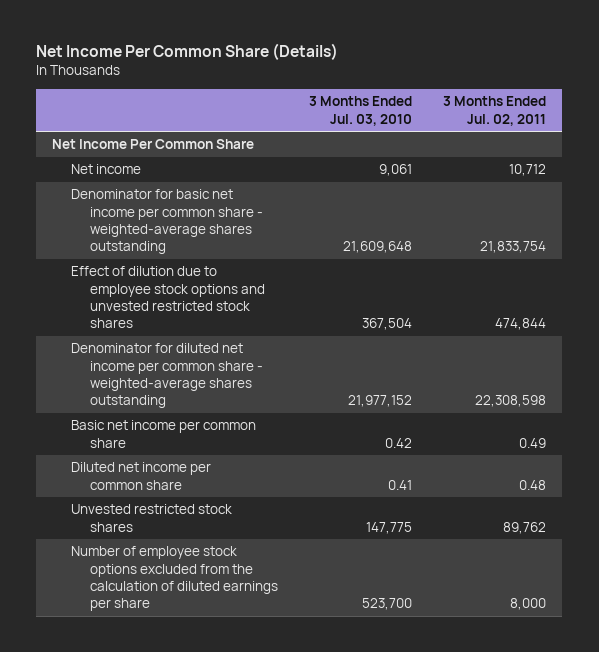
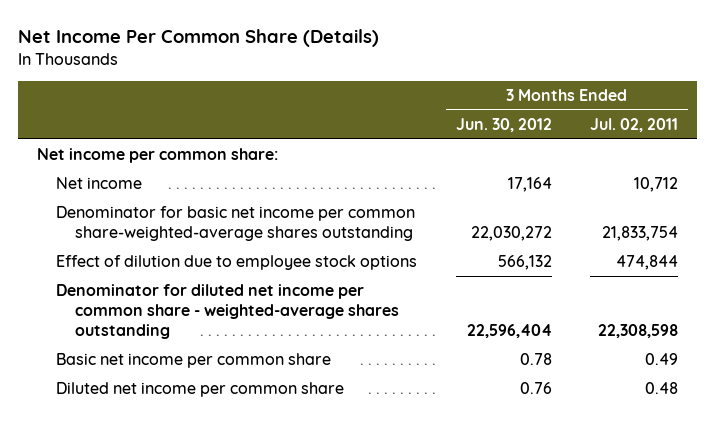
- | 3 Months Ended Jul. 03, 2010 | 3 Months Ended Jul. 02, 2011
+ | 3 Months Ended Jun. 30, 2012 | 3 Months Ended Jul. 02, 2011
- Net Income Per Common Share
+ Net income per common share:
- Denominator for basic net income per common share - weighted-average shares outstanding | 21,609,648 | 21,833,754
- Effect of dilution due to employee stock options and unvested restricted stock shares | 367,504 | 474,844
+ Denominator for basic net income per common share-weighted-average shares outstanding | 22,030,272 | 21,833,754
+ Effect of dilution due to employee stock options | 566,132 | 474,844
- Unvested restricted stock shares | 147,775 | 89,762
- Number of employee stock options excluded from the calculation of diluted earnings per share | 523,700 | 8,000

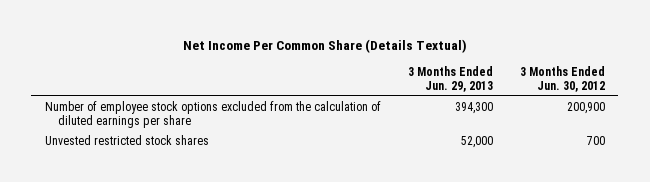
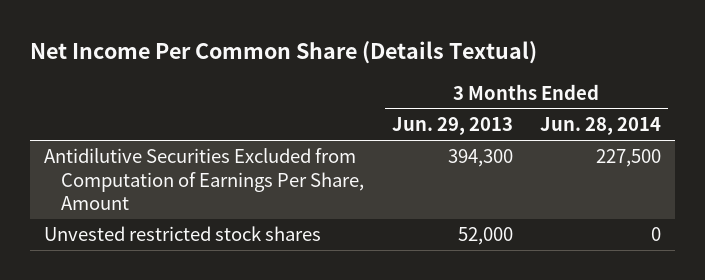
- | 3 Months Ended Jun. 29, 2013 | 3 Months Ended Jun. 30, 2012
+ | 3 Months Ended Jun. 29, 2013 | 3 Months Ended Jun. 28, 2014
- Number of employee stock options excluded from the calculation of diluted earnings per share | 394,300 | 200,900
+ Antidilutive Securities Excluded from Computation of Earnings Per Share, Amount | 394,300 | 227,500

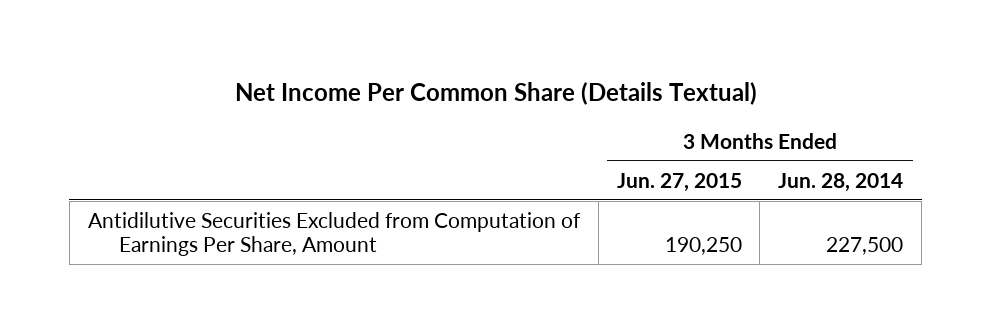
- | 3 Months Ended Jun. 29, 2013 | 3 Months Ended Jun. 28, 2014
+ | 3 Months Ended Jun. 27, 2015 | 3 Months Ended Jun. 28, 2014
- Unvested restricted stock shares | 52,000 | 0

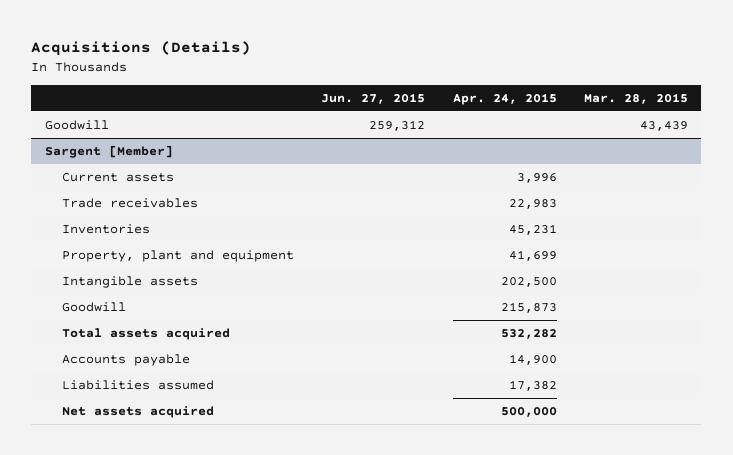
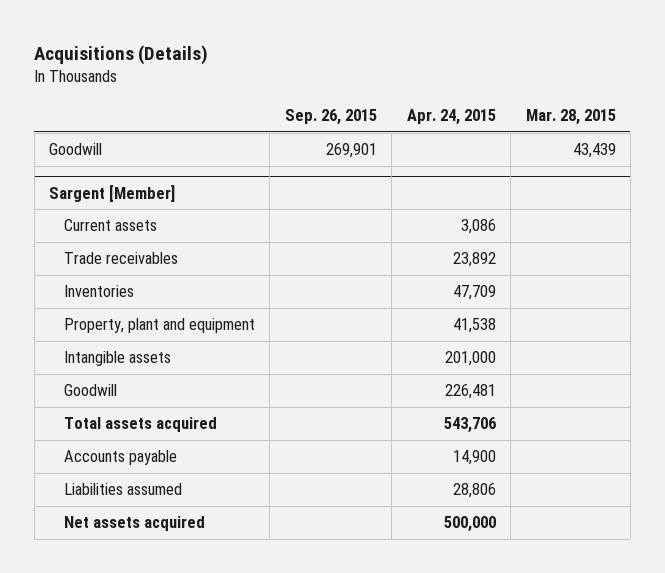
- | Jun. 27, 2015 | Apr. 24, 2015 | Mar. 28, 2015
+ | Sep. 26, 2015 | Apr. 24, 2015 | Mar. 28, 2015
@ Sargent [Member]
- Current assets | | 3,996 |
- Trade receivables | | 22,983 |
- Inventories | | 45,231 |
- Property, plant and equipment | | 41,699 |
- Intangible assets | | 202,500 |
- Goodwill | | 215,873 |
- Total assets acquired | | 532,282 |
+ Current assets | | 3,086 |
+ Trade receivables | | 23,892 |
+ Inventories | | 47,709 |
+ Property, plant and equipment | | 41,538 |
+ Intangible assets | | 201,000 |
+ Goodwill | | 226,481 |
+ Total assets acquired | | 543,706 |
- Liabilities assumed | | 17,382 |
+ Liabilities assumed | | 28,806 |

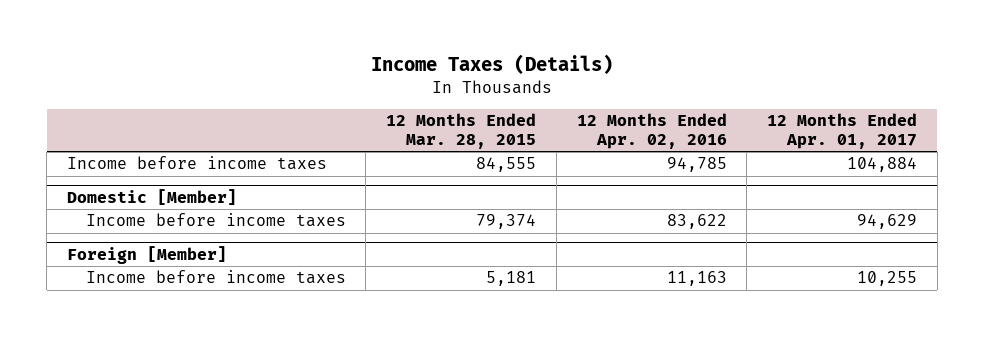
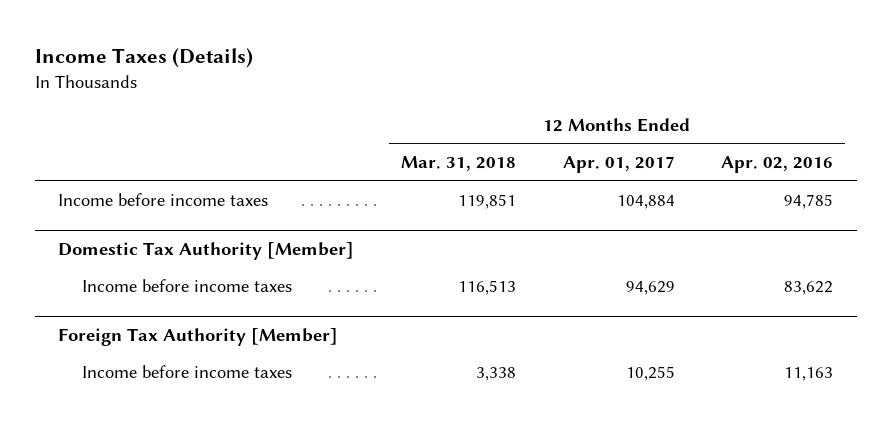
- | 12 Months Ended Mar. 28, 2015 | 12 Months Ended Apr. 02, 2016 | 12 Months Ended Apr. 01, 2017
+ | 12 Months Ended Mar. 31, 2018 | 12 Months Ended Apr. 01, 2017 | 12 Months Ended Apr. 02, 2016
- Domestic [Member]
+ Domestic Tax Authority [Member]
- Foreign [Member]
+ Foreign Tax Authority [Member]

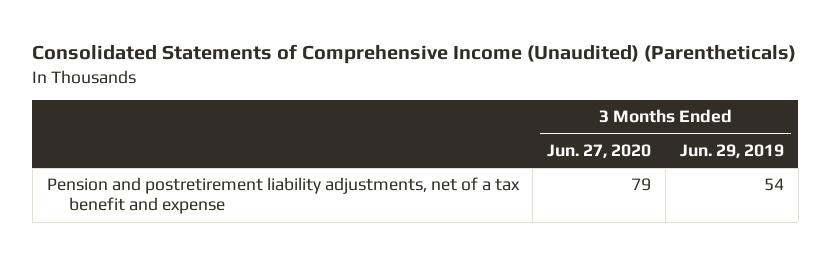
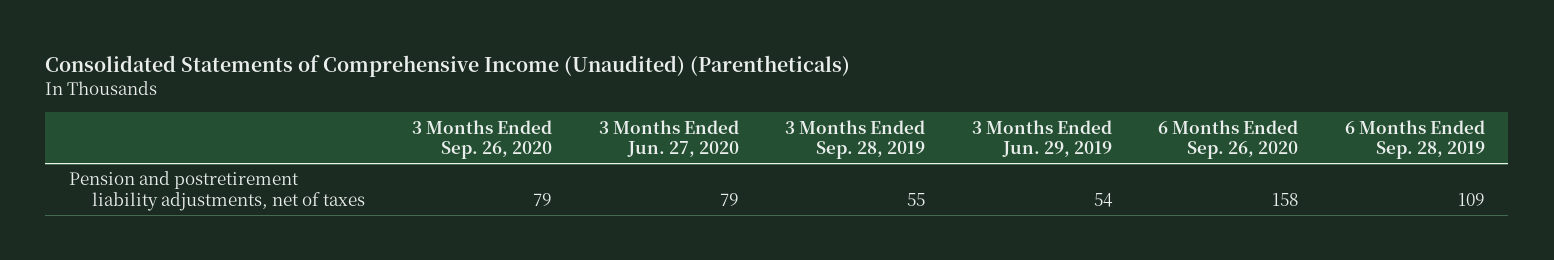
- | 3 Months Ended Jun. 27, 2020 | 3 Months Ended Jun. 29, 2019
+ | 3 Months Ended Sep. 26, 2020 | 3 Months Ended Jun. 27, 2020 | 3 Months Ended Sep. 28, 2019 | 3 Months Ended Jun. 29, 2019 | 6 Months Ended Sep. 26, 2020 | 6 Months Ended Sep. 28, 2019
- Pension and postretirement liability adjustments, net of a tax benefit and expense | 79 | 54
+ Pension and postretirement liability adjustments, net of taxes | 79 | 79 | 55 | 54 | 158 | 109

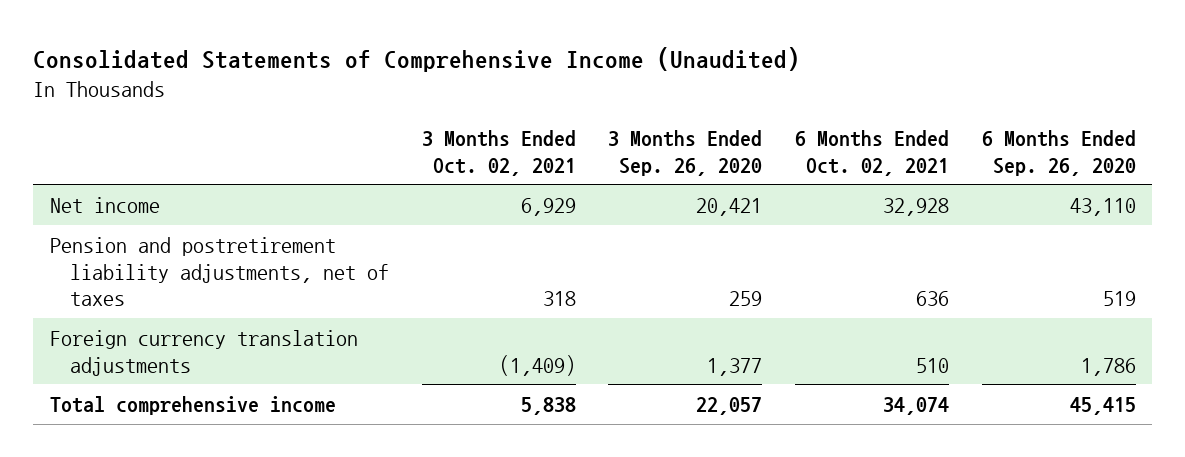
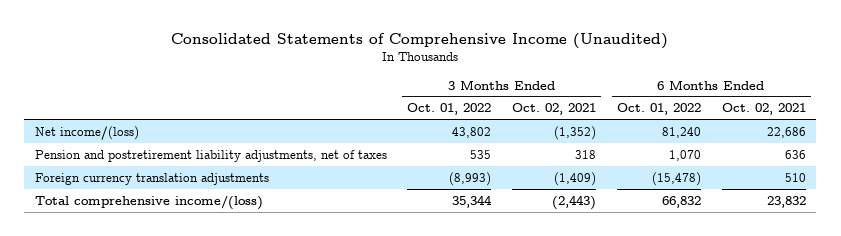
- | 3 Months Ended Oct. 02, 2021 | 3 Months Ended Sep. 26, 2020 | 6 Months Ended Oct. 02, 2021 | 6 Months Ended Sep. 26, 2020
+ | 3 Months Ended Oct. 01, 2022 | 3 Months Ended Oct. 02, 2021 | 6 Months Ended Oct. 01, 2022 | 6 Months Ended Oct. 02, 2021
- Net income | 6,929 | 20,421 | 32,928 | 43,110
+ Net income/(loss) | 43,802 | (1,352) | 81,240 | 22,686
- Total comprehensive income | 5,838 | 22,057 | 34,074 | 45,415
+ Total comprehensive income/(loss) | 35,344 | (2,443) | 66,832 | 23,832

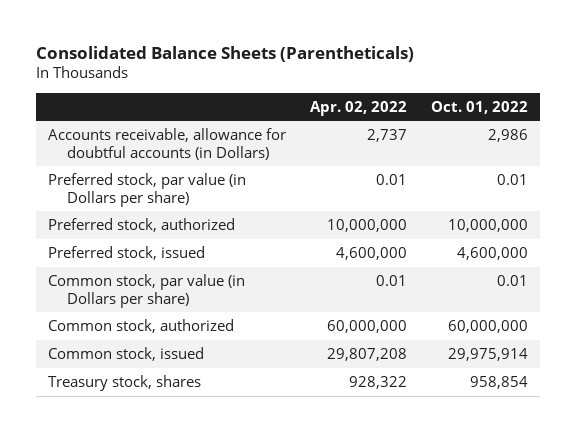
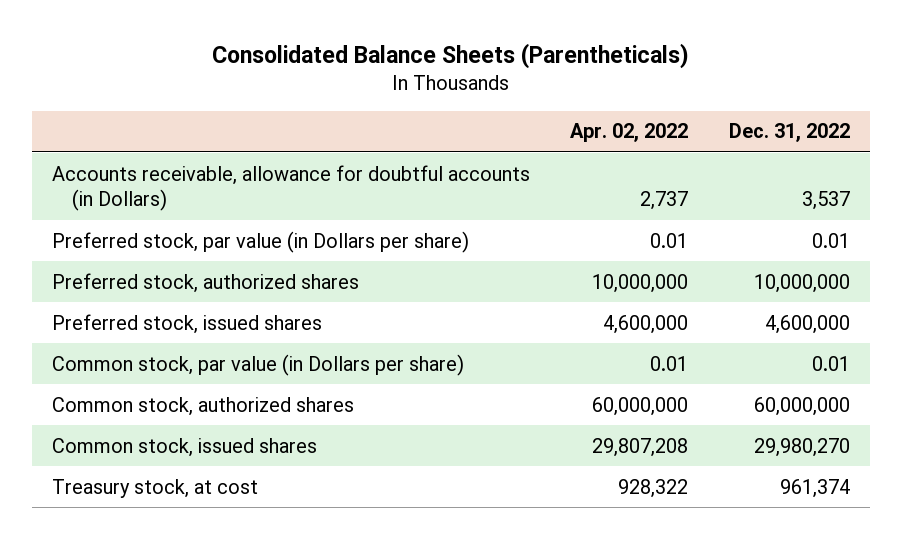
- | Apr. 02, 2022 | Oct. 01, 2022
+ | Apr. 02, 2022 | Dec. 31, 2022
- Preferred stock, authorized | 10,000,000 | 10,000,000
- Preferred stock, issued | 4,600,000 | 4,600,000
+ Preferred stock, authorized shares | 10,000,000 | 10,000,000
+ Preferred stock, issued shares | 4,600,000 | 4,600,000
- Common stock, authorized | 60,000,000 | 60,000,000
- Common stock, issued | 29,807,208 | 29,975,914
- Treasury stock, shares | 928,322 | 958,854
+ Common stock, authorized shares | 60,000,000 | 60,000,000
+ Common stock, issued shares | 29,807,208 | 29,980,270
+ Treasury stock, at cost | 928,322 | 961,374

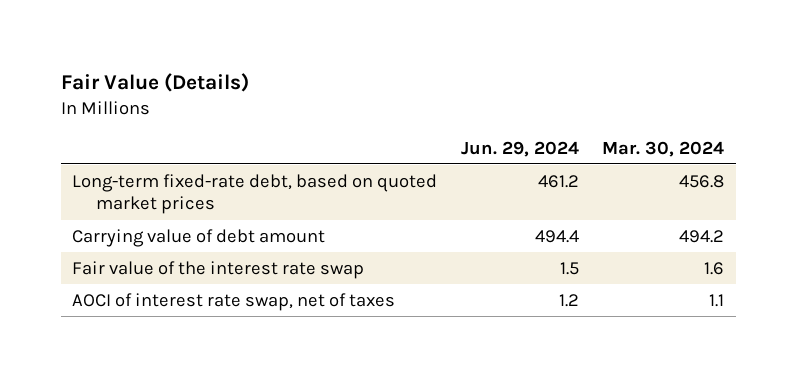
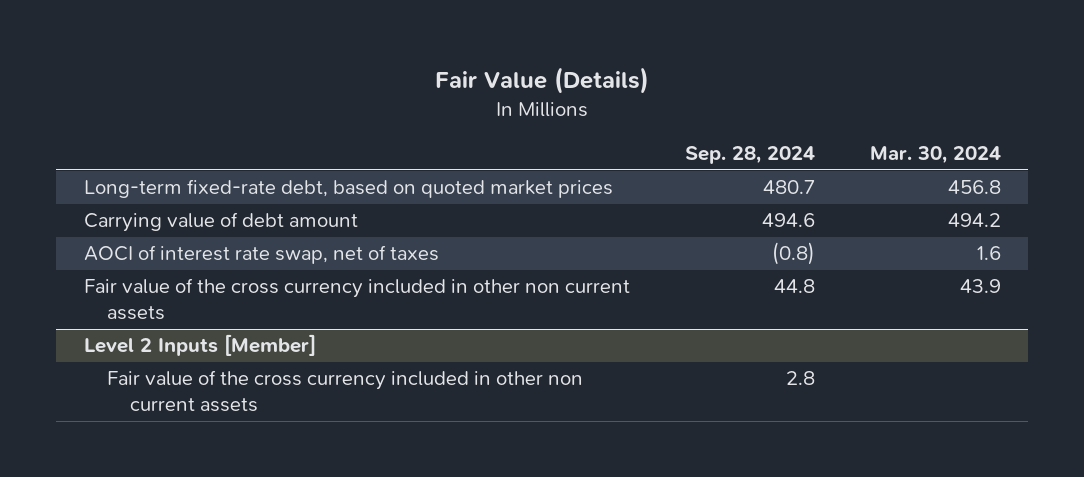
- | Jun. 29, 2024 | Mar. 30, 2024
+ | Sep. 28, 2024 | Mar. 30, 2024
- Fair value of the interest rate swap | 1.5 | 1.6
- AOCI of interest rate swap, net of taxes | 1.2 | 1.1
+ AOCI of interest rate swap, net of taxes | (0.8) | 1.6
+ Fair value of the cross currency included in other non current assets | 44.8 | 43.9
+ Level 2 Inputs [Member]
+ Fair value of the cross currency included in other non current assets | 2.8 |

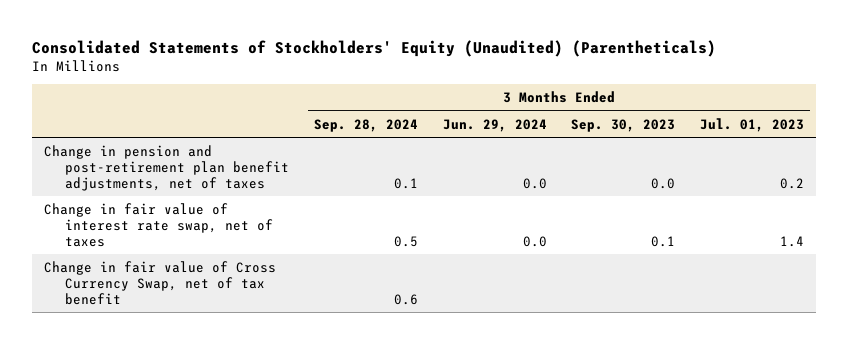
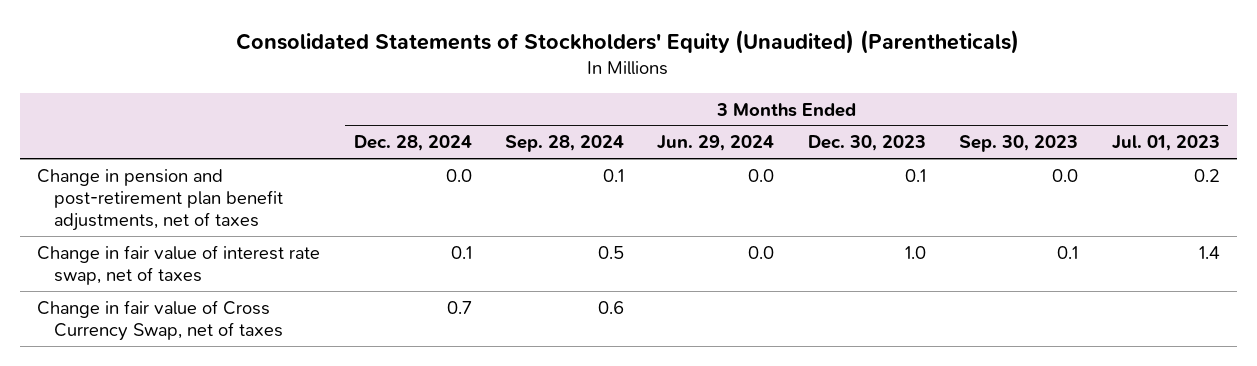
- | 3 Months Ended Sep. 28, 2024 | 3 Months Ended Jun. 29, 2024 | 3 Months Ended Sep. 30, 2023 | 3 Months Ended Jul. 01, 2023
+ | 3 Months Ended Dec. 28, 2024 | 3 Months Ended Sep. 28, 2024 | 3 Months Ended Jun. 29, 2024 | 3 Months Ended Dec. 30, 2023 | 3 Months Ended Sep. 30, 2023 | 3 Months Ended Jul. 01, 2023
- Change in fair value of Cross Currency Swap, net of tax benefit | 0.6 | | |
+ Change in fair value of Cross Currency Swap, net of taxes | 0.7 | 0.6 | | | |

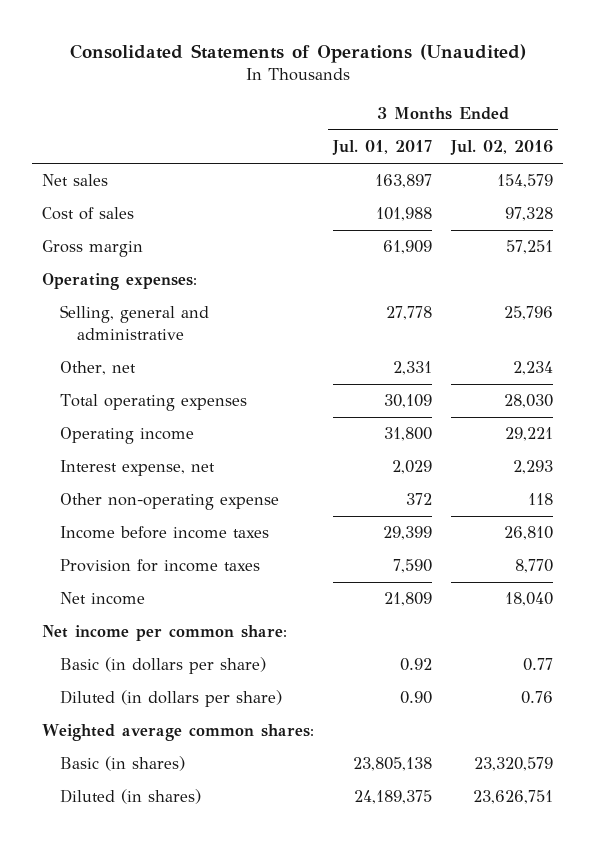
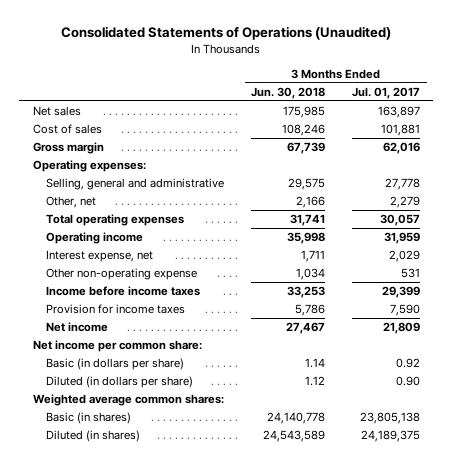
- | 3 Months Ended Jul. 01, 2017 | 3 Months Ended Jul. 02, 2016
+ | 3 Months Ended Jun. 30, 2018 | 3 Months Ended Jul. 01, 2017
- Cost of sales | 101,988 | 97,328
- Gross margin | 61,909 | 57,251
+ Cost of sales | 108,246 | 101,881
+ Gross margin | 67,739 | 62,016
- Other, net | 2,331 | 2,234
- Total operating expenses | 30,109 | 28,030
- Operating income | 31,800 | 29,221
+ Other, net | 2,166 | 2,279
+ Total operating expenses | 31,741 | 30,057
+ Operating income | 35,998 | 31,959
- Other non-operating expense | 372 | 118
+ Other non-operating expense | 1,034 | 531

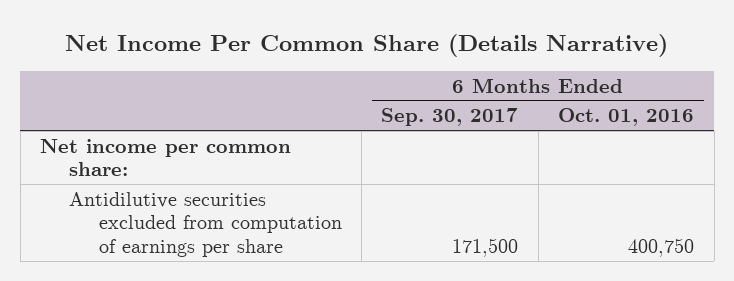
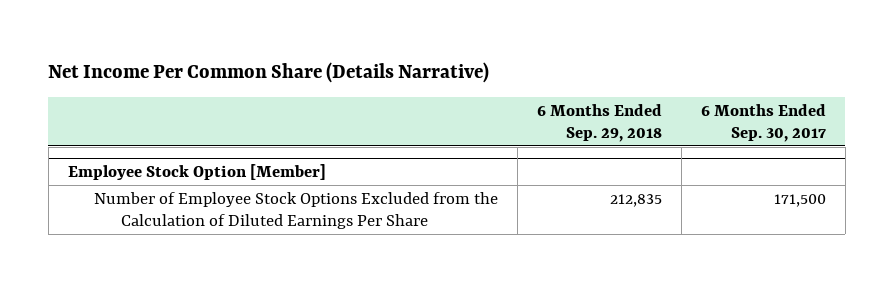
- | 6 Months Ended Sep. 30, 2017 | 6 Months Ended Oct. 01, 2016
+ | 6 Months Ended Sep. 29, 2018 | 6 Months Ended Sep. 30, 2017
- Net income per common share:
- Antidilutive securities excluded from computation of earnings per share | 171,500 | 400,750
+ Employee Stock Option [Member]
+ Number of Employee Stock Options Excluded from the Calculation of Diluted Earnings Per Share | 212,835 | 171,500

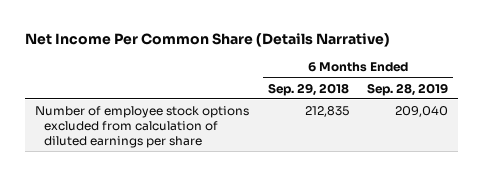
- | 6 Months Ended Sep. 29, 2018 | 6 Months Ended Sep. 30, 2017
+ | 6 Months Ended Sep. 29, 2018 | 6 Months Ended Sep. 28, 2019
- Employee Stock Option [Member]
- Number of Employee Stock Options Excluded from the Calculation of Diluted Earnings Per Share | 212,835 | 171,500
+ Number of employee stock options excluded from calculation of diluted earnings per share | 212,835 | 209,040

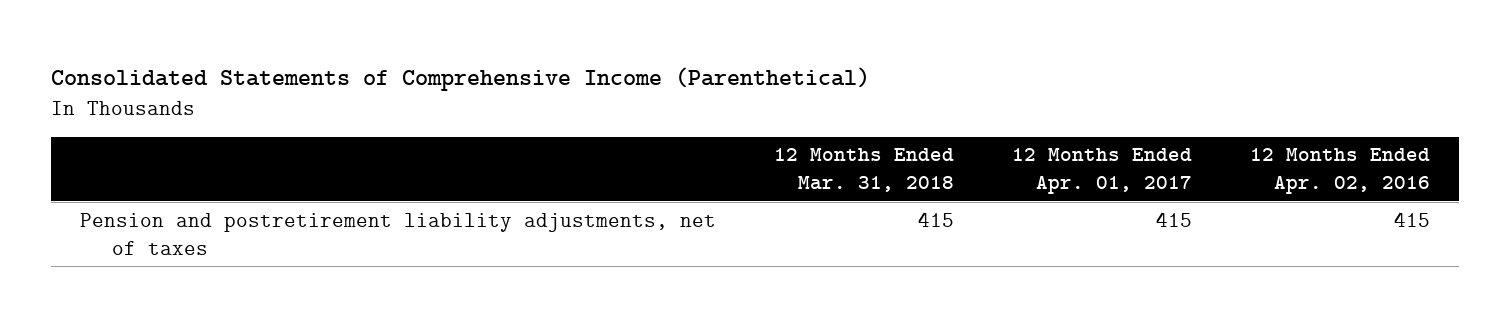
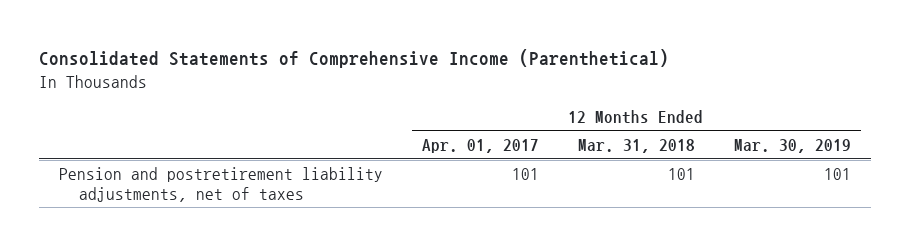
- | 12 Months Ended Mar. 31, 2018 | 12 Months Ended Apr. 01, 2017 | 12 Months Ended Apr. 02, 2016
+ | 12 Months Ended Apr. 01, 2017 | 12 Months Ended Mar. 31, 2018 | 12 Months Ended Mar. 30, 2019
- Pension and postretirement liability adjustments, net of taxes | 415 | 415 | 415
+ Pension and postretirement liability adjustments, net of taxes | 101 | 101 | 101

